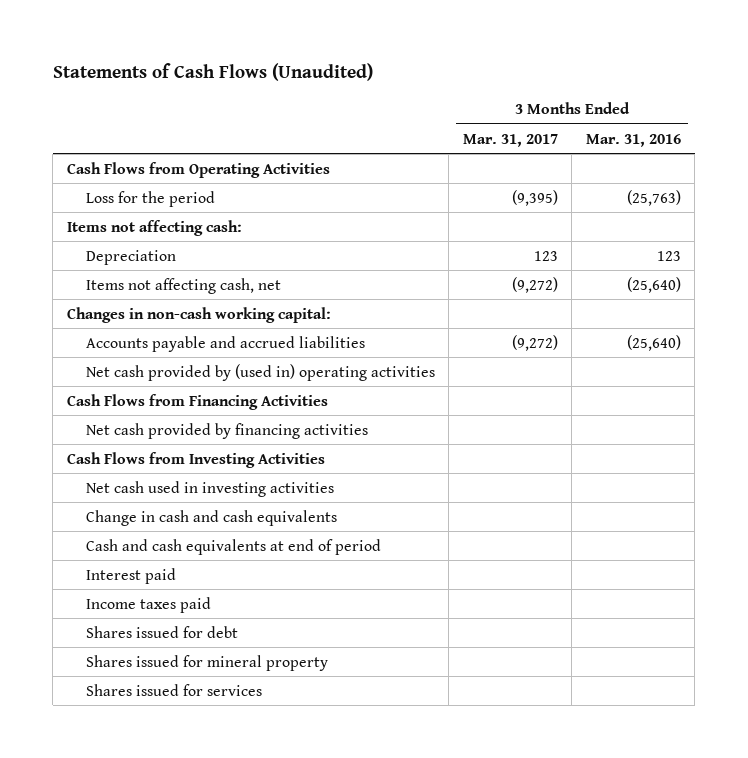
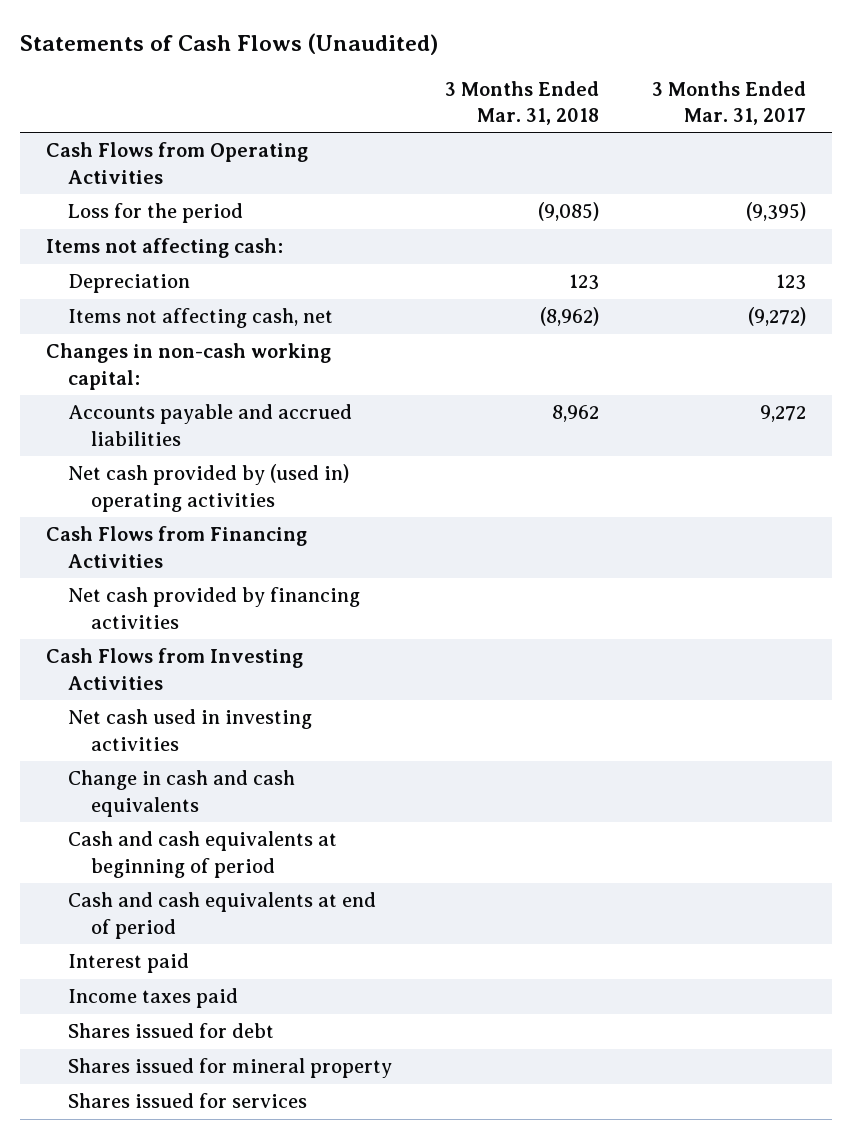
- | 3 Months Ended Mar. 31, 2017 | 3 Months Ended Mar. 31, 2016
+ | 3 Months Ended Mar. 31, 2018 | 3 Months Ended Mar. 31, 2017
- Accounts payable and accrued liabilities | (9,272) | (25,640)
+ Accounts payable and accrued liabilities | 8,962 | 9,272
+ Cash and cash equivalents at beginning of period

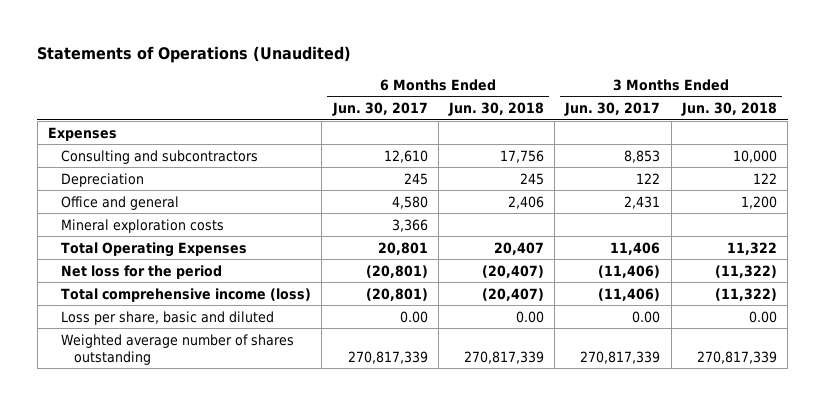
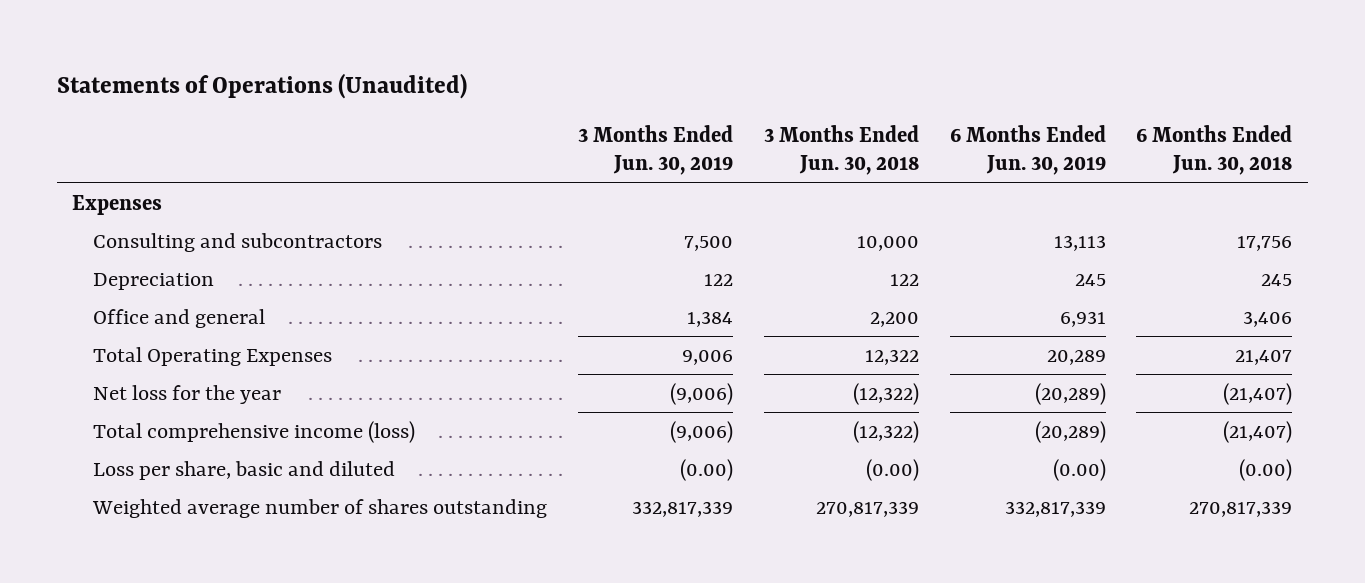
- | 6 Months Ended Jun. 30, 2017 | 6 Months Ended Jun. 30, 2018 | 3 Months Ended Jun. 30, 2017 | 3 Months Ended Jun. 30, 2018
+ | 3 Months Ended Jun. 30, 2019 | 3 Months Ended Jun. 30, 2018 | 6 Months Ended Jun. 30, 2019 | 6 Months Ended Jun. 30, 2018
- Office and general | 4,580 | 2,406 | 2,431 | 1,200
- Mineral exploration costs | 3,366 | | |
- Total Operating Expenses | 20,801 | 20,407 | 11,406 | 11,322
- Net loss for the period | (20,801) | (20,407) | (11,406) | (11,322)
- Total comprehensive income (loss) | (20,801) | (20,407) | (11,406) | (11,322)
- Loss per share, basic and diluted | 0.00 | 0.00 | 0.00 | 0.00
+ Office and general | 1,384 | 2,200 | 6,931 | 3,406
+ Total Operating Expenses | 9,006 | 12,322 | 20,289 | 21,407
+ Net loss for the year | (9,006) | (12,322) | (20,289) | (21,407)
+ Total comprehensive income (loss) | (9,006) | (12,322) | (20,289) | (21,407)
+ Loss per share, basic and diluted | (0.00) | (0.00) | (0.00) | (0.00)

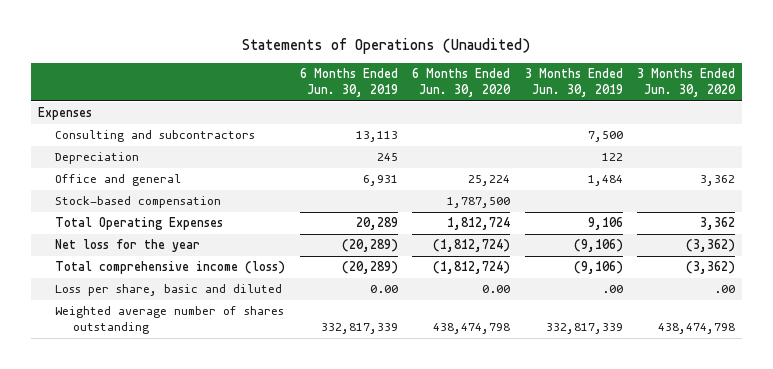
- | 3 Months Ended Jun. 30, 2019 | 3 Months Ended Jun. 30, 2018 | 6 Months Ended Jun. 30, 2019 | 6 Months Ended Jun. 30, 2018
+ | 6 Months Ended Jun. 30, 2019 | 6 Months Ended Jun. 30, 2020 | 3 Months Ended Jun. 30, 2019 | 3 Months Ended Jun. 30, 2020
- Office and general | 1,384 | 2,200 | 6,931 | 3,406
- Total Operating Expenses | 9,006 | 12,322 | 20,289 | 21,407
- Net loss for the year | (9,006) | (12,322) | (20,289) | (21,407)
- Total comprehensive income (loss) | (9,006) | (12,322) | (20,289) | (21,407)
- Loss per share, basic and diluted | (0.00) | (0.00) | (0.00) | (0.00)
+ Office and general | 6,931 | 25,224 | 1,484 | 3,362
+ Stock-based compensation | | 1,787,500 | |
+ Total Operating Expenses | 20,289 | 1,812,724 | 9,106 | 3,362
+ Net loss for the year | (20,289) | (1,812,724) | (9,106) | (3,362)
+ Total comprehensive income (loss) | (20,289) | (1,812,724) | (9,106) | (3,362)
+ Loss per share, basic and diluted | 0.00 | 0.00 | .00 | .00

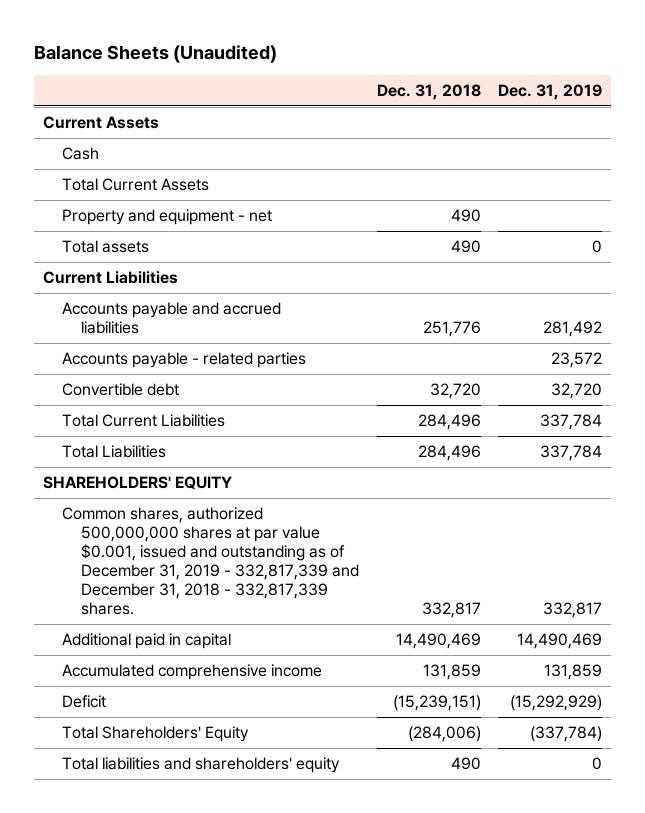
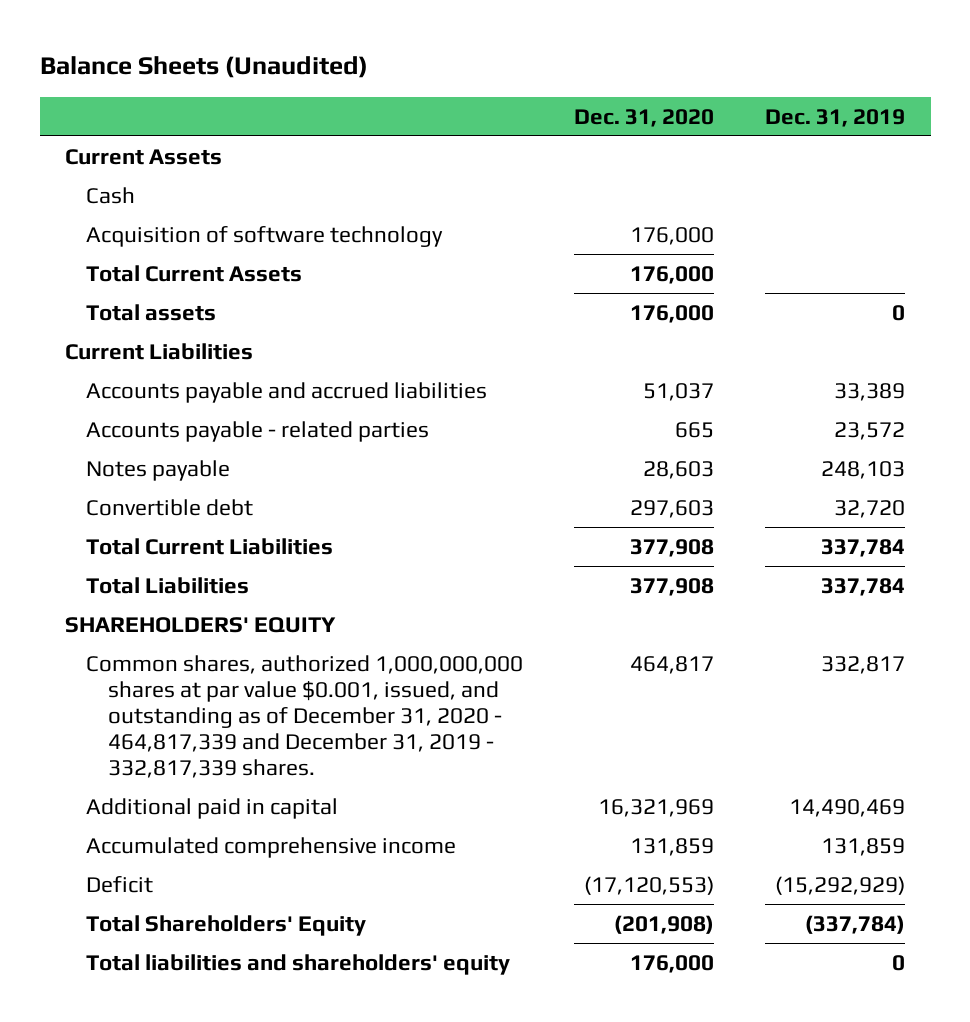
- | Dec. 31, 2018 | Dec. 31, 2019
+ | Dec. 31, 2020 | Dec. 31, 2019
+ Acquisition of software technology | 176,000 |
- Property and equipment - net | 490 |
- Accounts payable and accrued liabilities | 251,776 | 281,492
+ Accounts payable and accrued liabilities | 51,037 | 33,389
+ Notes payable | 28,603 | 248,103
- Common shares, authorized 500,000,000 shares at par value $0.001, issued and outstanding as of December 31, 2019 - 332,817,339 and December 31, 2018 - 332,817,339 shares. | 332,817 | 332,817
+ Common shares, authorized 1,000,000,000 shares at par value $0.001, issued, and outstanding as of December 31, 2020 - 464,817,339 and December 31, 2019 - 332,817,339 shares. | 464,817 | 332,817

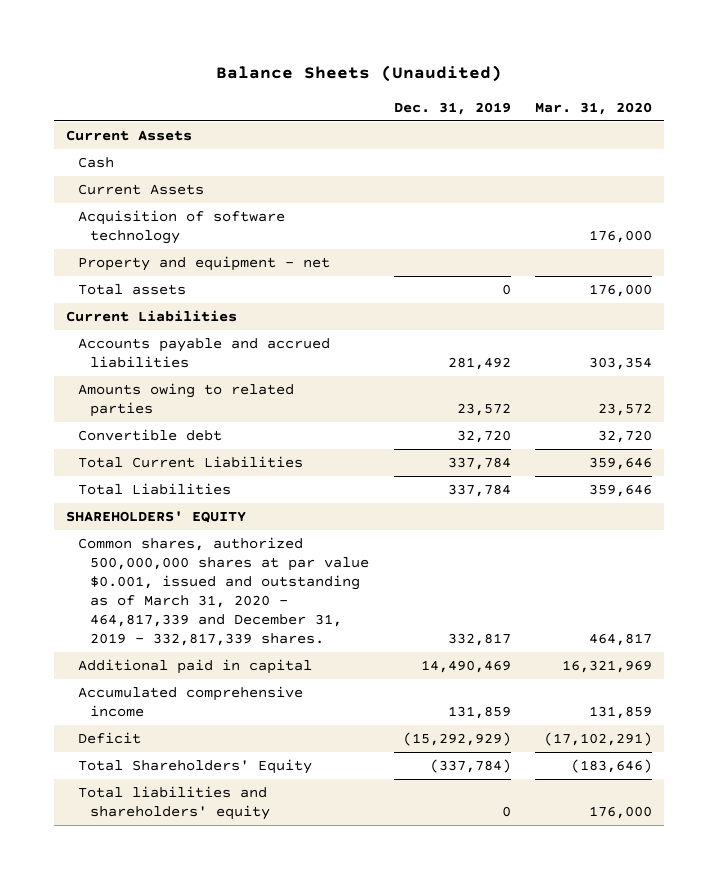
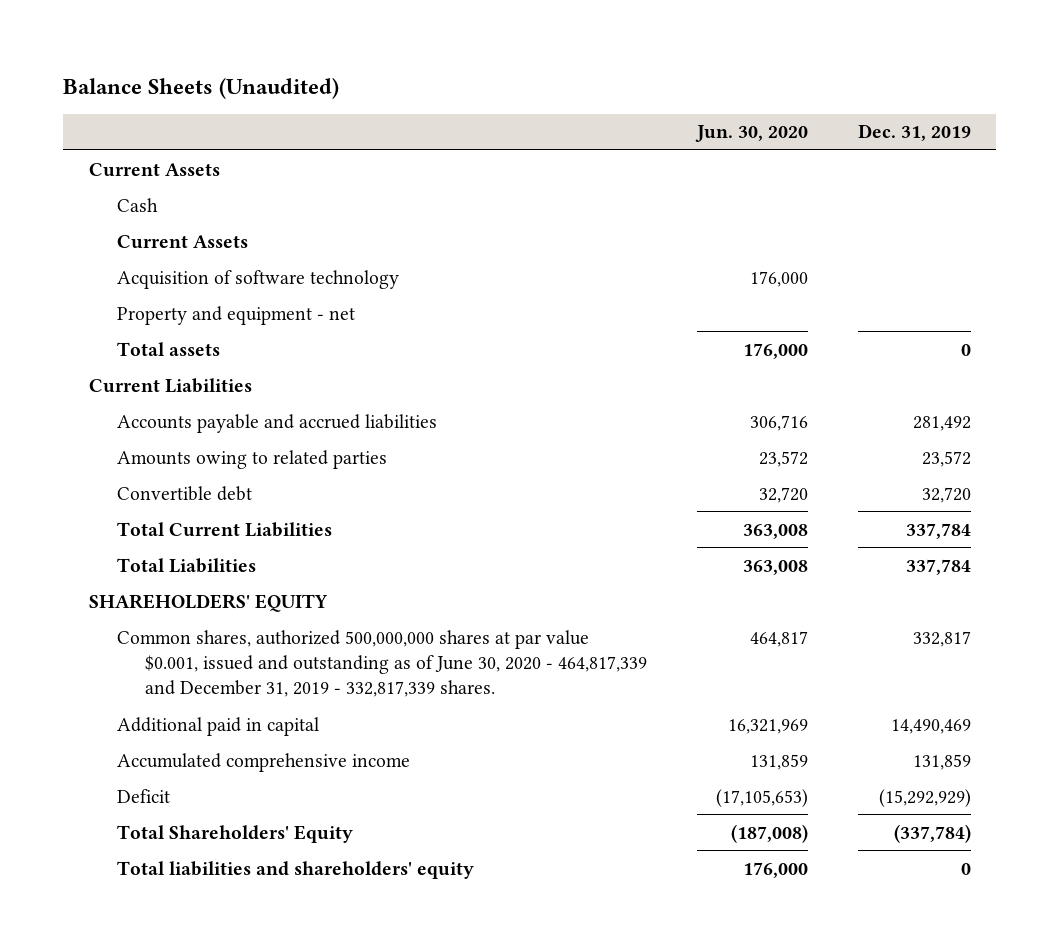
- | Dec. 31, 2019 | Mar. 31, 2020
+ | Jun. 30, 2020 | Dec. 31, 2019
- Common shares, authorized 500,000,000 shares at par value $0.001, issued and outstanding as of March 31, 2020 - 464,817,339 and December 31, 2019 - 332,817,339 shares. | 332,817 | 464,817
+ Common shares, authorized 500,000,000 shares at par value $0.001, issued and outstanding as of June 30, 2020 - 464,817,339 and December 31, 2019 - 332,817,339 shares. | 464,817 | 332,817

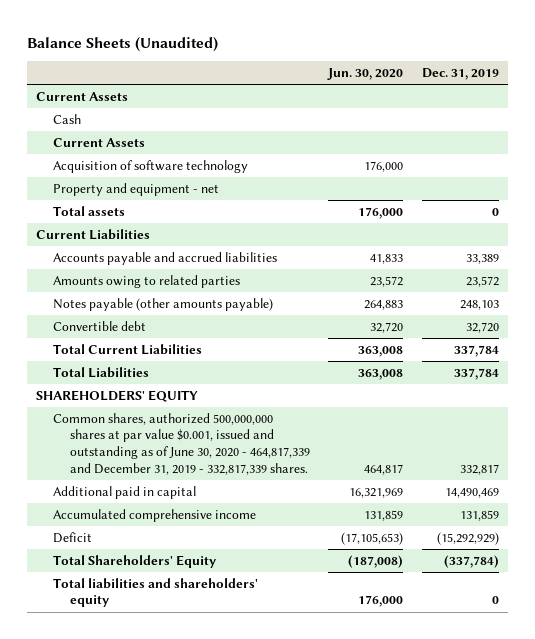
- Accounts payable and accrued liabilities | 306,716 | 281,492
+ Accounts payable and accrued liabilities | 41,833 | 33,389
+ Notes payable (other amounts payable) | 264,883 | 248,103

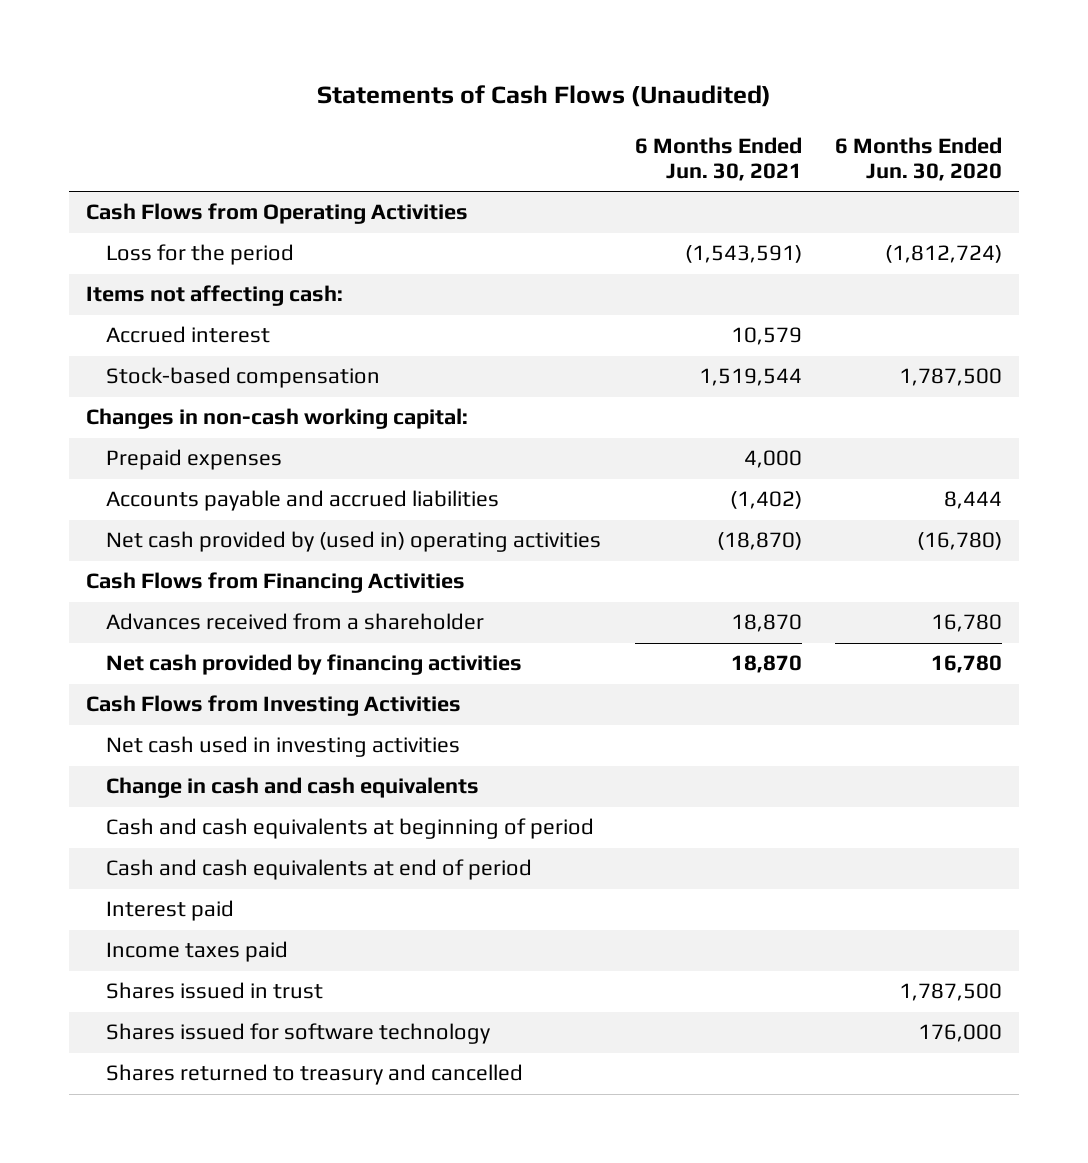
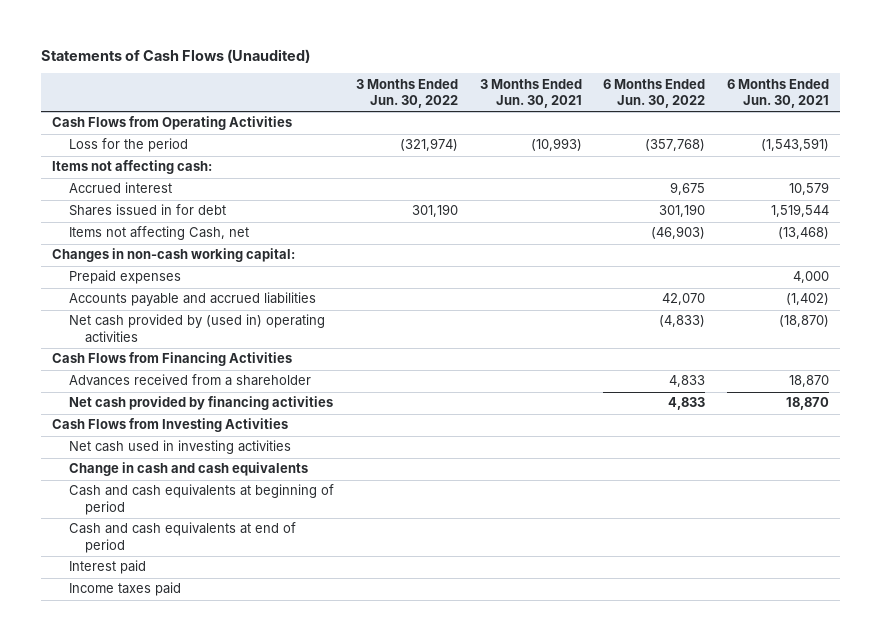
- | 6 Months Ended Jun. 30, 2021 | 6 Months Ended Jun. 30, 2020
+ | 3 Months Ended Jun. 30, 2022 | 3 Months Ended Jun. 30, 2021 | 6 Months Ended Jun. 30, 2022 | 6 Months Ended Jun. 30, 2021
- Stock-based compensation | 1,519,544 | 1,787,500
+ Shares issued in for debt | 301,190 | | 301,190 | 1,519,544
+ Items not affecting Cash, net | | | (46,903) | (13,468)
- Shares issued in trust | | 1,787,500
- Shares issued for software technology | | 176,000
- Shares returned to treasury and cancelled

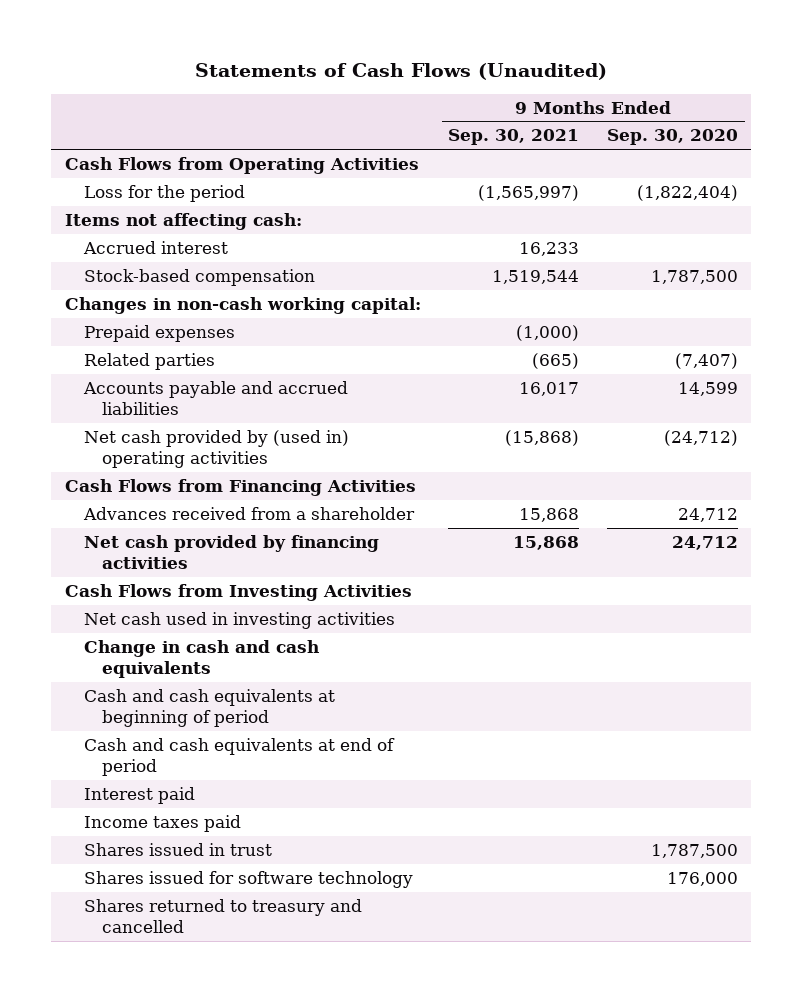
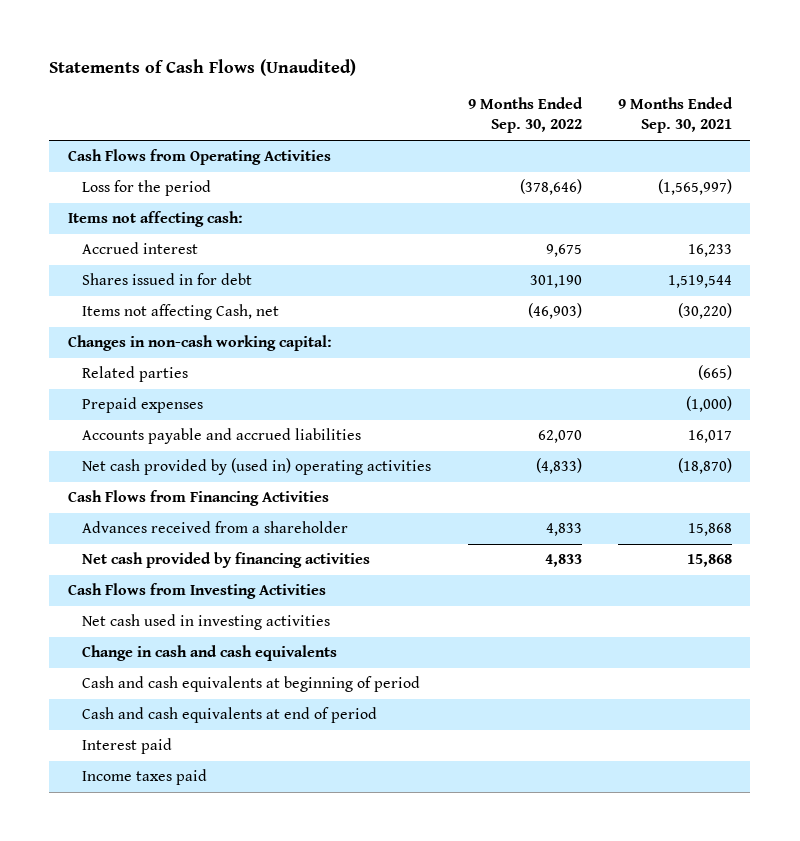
- | 9 Months Ended Sep. 30, 2021 | 9 Months Ended Sep. 30, 2020
+ | 9 Months Ended Sep. 30, 2022 | 9 Months Ended Sep. 30, 2021
- Stock-based compensation | 1,519,544 | 1,787,500
+ Shares issued in for debt | 301,190 | 1,519,544
+ Items not affecting Cash, net | (46,903) | (30,220)
moved down: Prepaid expenses | | (1,000)
- Net cash provided by (used in) operating activities | (15,868) | (24,712)
+ Net cash provided by (used in) operating activities | (4,833) | (18,870)
- Shares issued in trust | | 1,787,500
- Shares issued for software technology | | 176,000
- Shares returned to treasury and cancelled

